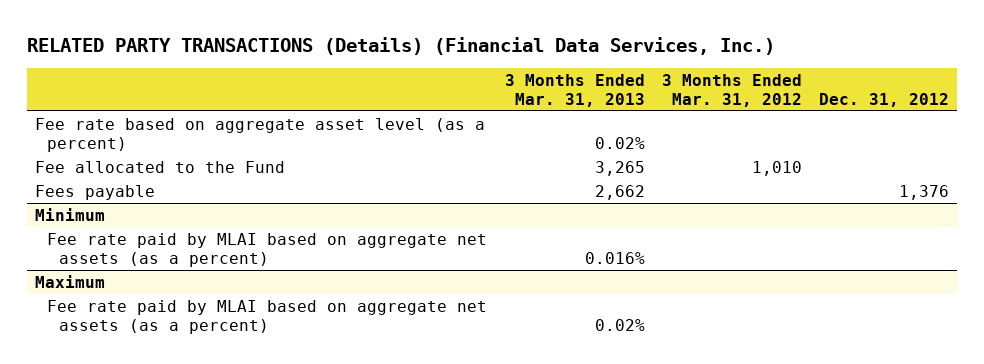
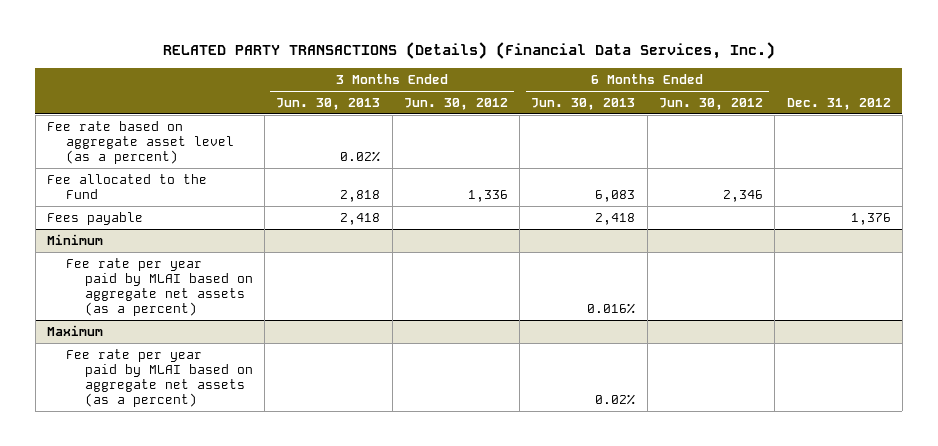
- | 3 Months Ended Mar. 31, 2013 | 3 Months Ended Mar. 31, 2012 | Dec. 31, 2012
+ | 3 Months Ended Jun. 30, 2013 | 3 Months Ended Jun. 30, 2012 | 6 Months Ended Jun. 30, 2013 | 6 Months Ended Jun. 30, 2012 | Dec. 31, 2012
@ Minimum
- Fee rate paid by MLAI based on aggregate net assets (as a percent) | 0.016% | |
+ Fee rate per year paid by MLAI based on aggregate net assets (as a percent) | | | 0.016% | |
@ Maximum
- Fee rate paid by MLAI based on aggregate net assets (as a percent) | 0.02% | |
+ Fee rate per year paid by MLAI based on aggregate net assets (as a percent) | | | 0.02% | |

